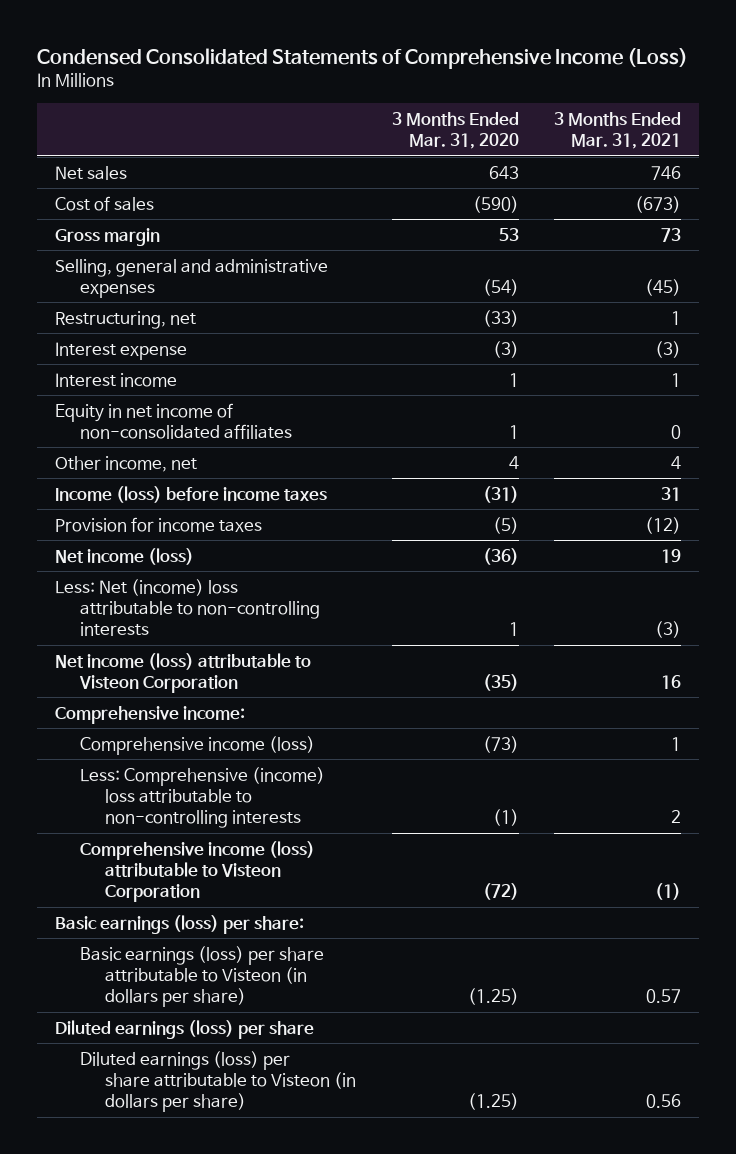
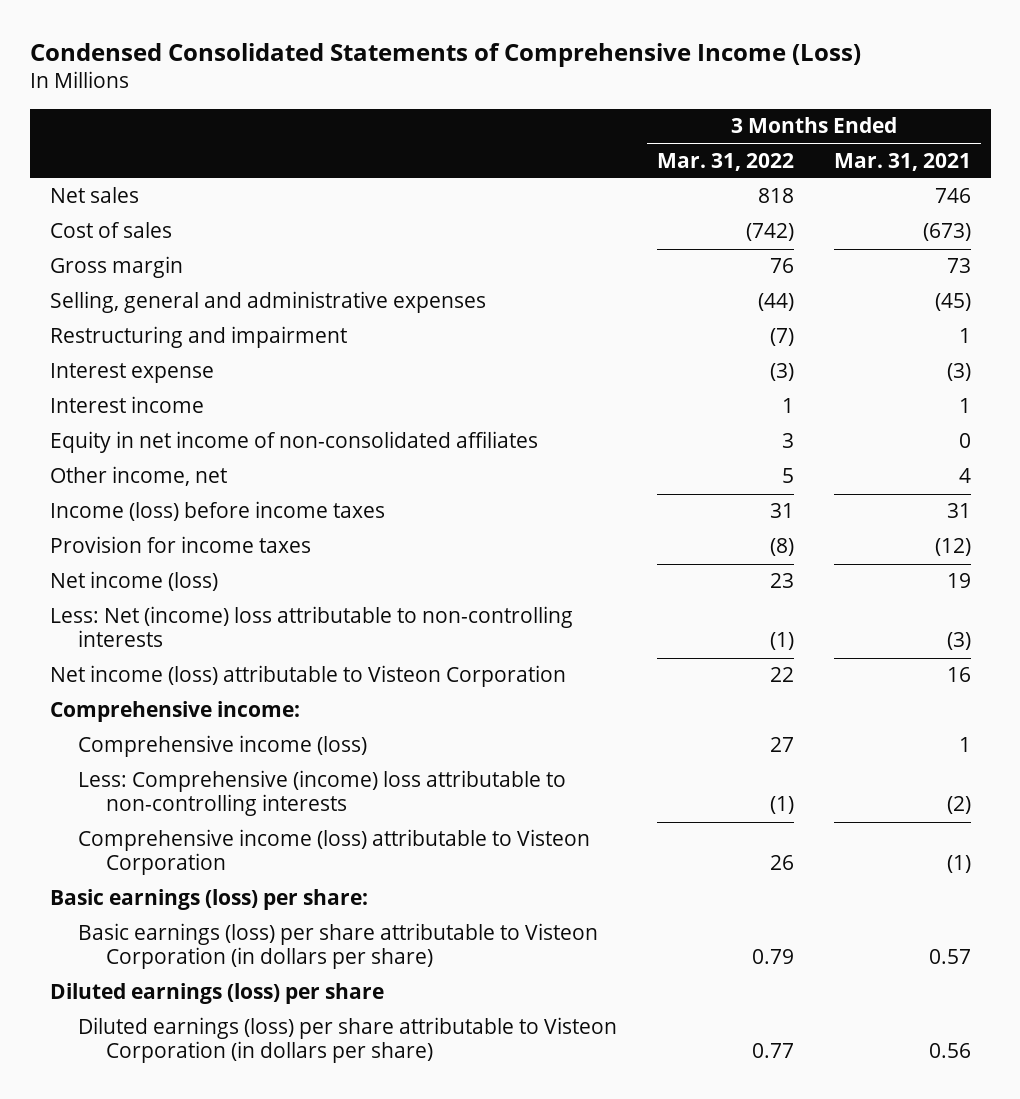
- | 3 Months Ended Mar. 31, 2020 | 3 Months Ended Mar. 31, 2021
+ | 3 Months Ended Mar. 31, 2022 | 3 Months Ended Mar. 31, 2021
- Restructuring, net | (33) | 1
+ Restructuring and impairment | (7) | 1
- Less: Comprehensive (income) loss attributable to non-controlling interests | (1) | 2
+ Less: Comprehensive (income) loss attributable to non-controlling interests | (1) | (2)
- Basic earnings (loss) per share attributable to Visteon (in dollars per share) | (1.25) | 0.57
+ Basic earnings (loss) per share attributable to Visteon Corporation (in dollars per share) | 0.79 | 0.57
- Diluted earnings (loss) per share attributable to Visteon (in dollars per share) | (1.25) | 0.56
+ Diluted earnings (loss) per share attributable to Visteon Corporation (in dollars per share) | 0.77 | 0.56

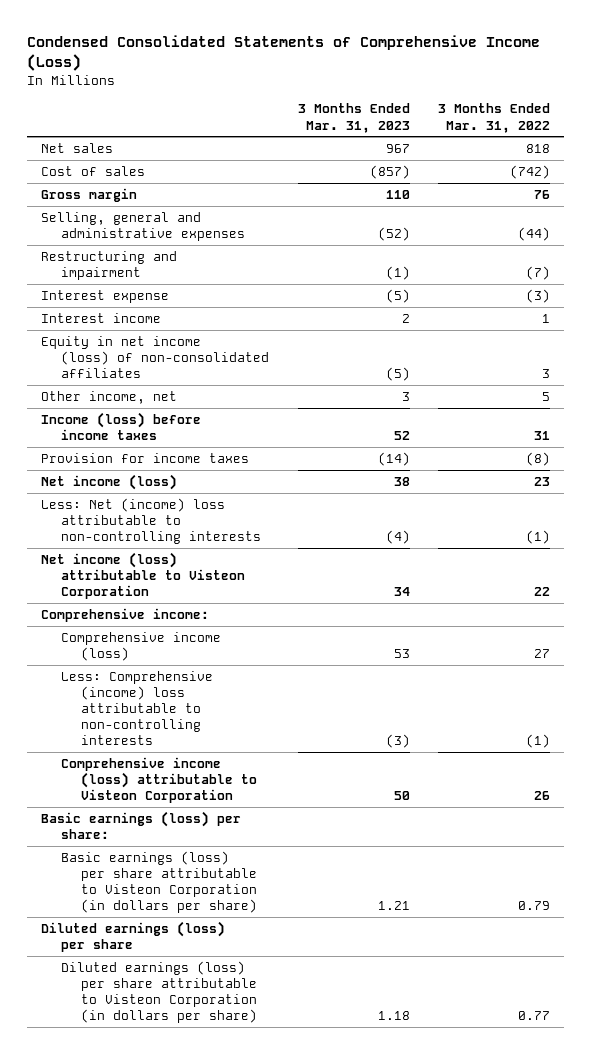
- | 3 Months Ended Mar. 31, 2022 | 3 Months Ended Mar. 31, 2021
+ | 3 Months Ended Mar. 31, 2023 | 3 Months Ended Mar. 31, 2022
- Equity in net income of non-consolidated affiliates | 3 | 0
+ Equity in net income (loss) of non-consolidated affiliates | (5) | 3

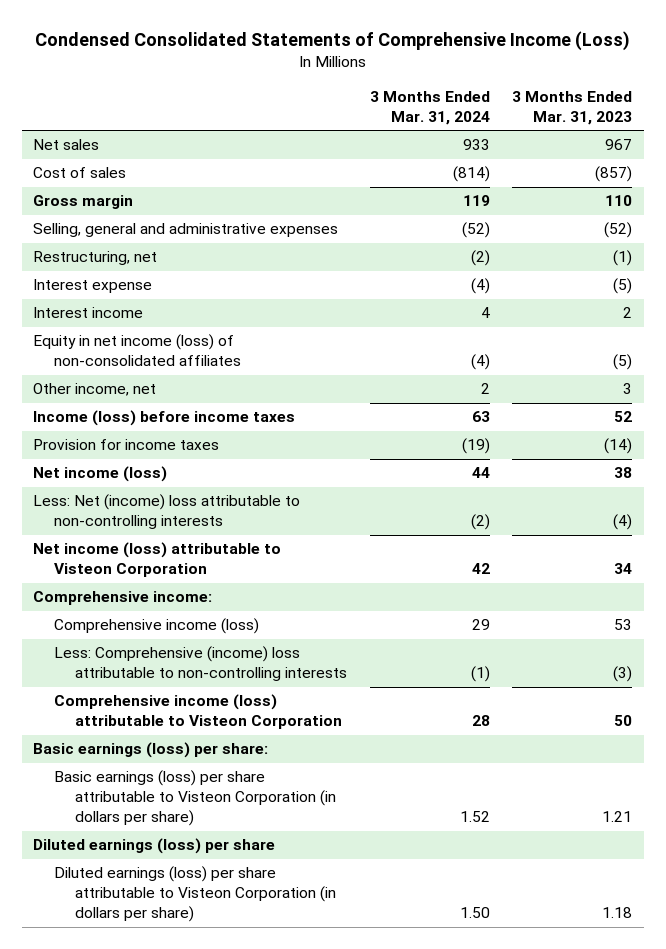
- | 3 Months Ended Mar. 31, 2023 | 3 Months Ended Mar. 31, 2022
+ | 3 Months Ended Mar. 31, 2024 | 3 Months Ended Mar. 31, 2023
- Restructuring and impairment | (1) | (7)
+ Restructuring, net | (2) | (1)

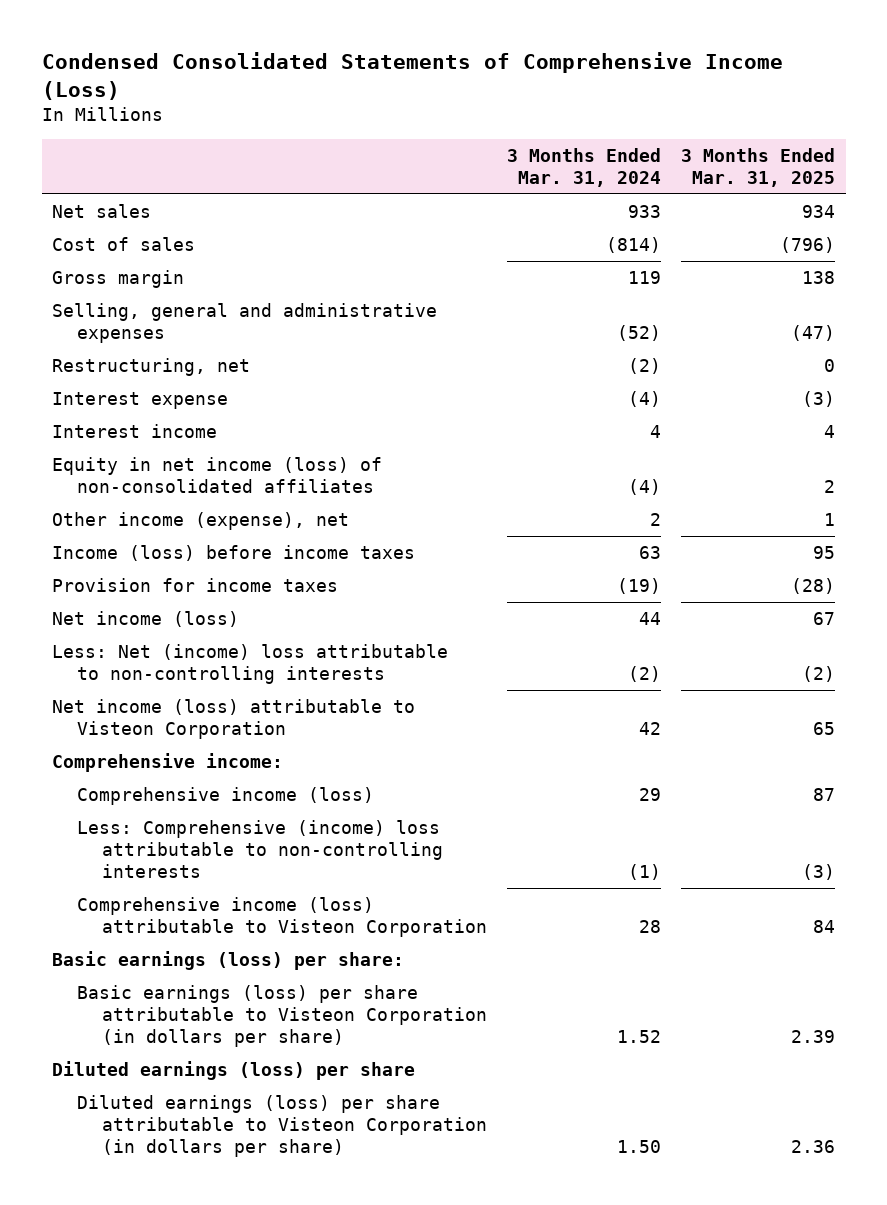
- | 3 Months Ended Mar. 31, 2024 | 3 Months Ended Mar. 31, 2023
+ | 3 Months Ended Mar. 31, 2024 | 3 Months Ended Mar. 31, 2025
- Other income, net | 2 | 3
+ Other income (expense), net | 2 | 1

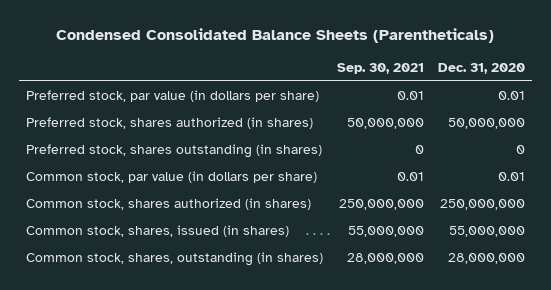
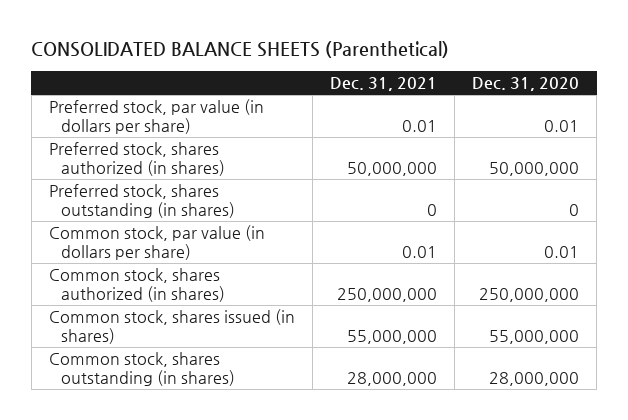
- Condensed Consolidated Balance Sheets (Parentheticals)
+ CONSOLIDATED BALANCE SHEETS (Parenthetical)
- | Sep. 30, 2021 | Dec. 31, 2020
+ | Dec. 31, 2021 | Dec. 31, 2020
- Common stock, shares, issued (in shares) | 55,000,000 | 55,000,000
- Common stock, shares, outstanding (in shares) | 28,000,000 | 28,000,000
+ Common stock, shares issued (in shares) | 55,000,000 | 55,000,000
+ Common stock, shares outstanding (in shares) | 28,000,000 | 28,000,000

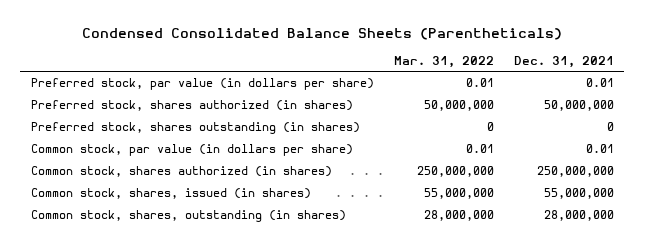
- CONSOLIDATED BALANCE SHEETS (Parenthetical)
+ Condensed Consolidated Balance Sheets (Parentheticals)
- | Dec. 31, 2021 | Dec. 31, 2020
+ | Mar. 31, 2022 | Dec. 31, 2021
- Common stock, shares issued (in shares) | 55,000,000 | 55,000,000
- Common stock, shares outstanding (in shares) | 28,000,000 | 28,000,000
+ Common stock, shares, issued (in shares) | 55,000,000 | 55,000,000
+ Common stock, shares, outstanding (in shares) | 28,000,000 | 28,000,000

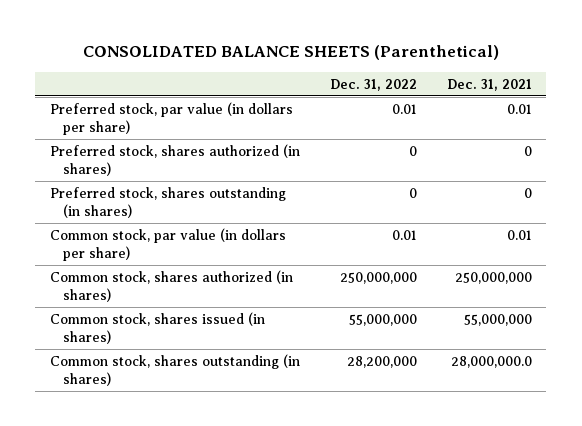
- Condensed Consolidated Balance Sheets (Parentheticals)
+ CONSOLIDATED BALANCE SHEETS (Parenthetical)
- | Mar. 31, 2022 | Dec. 31, 2021
+ | Dec. 31, 2022 | Dec. 31, 2021
- Preferred stock, shares authorized (in shares) | 50,000,000 | 50,000,000
+ Preferred stock, shares authorized (in shares) | 0 | 0
- Common stock, shares, issued (in shares) | 55,000,000 | 55,000,000
- Common stock, shares, outstanding (in shares) | 28,000,000 | 28,000,000
+ Common stock, shares issued (in shares) | 55,000,000 | 55,000,000
+ Common stock, shares outstanding (in shares) | 28,200,000 | 28,000,000.0

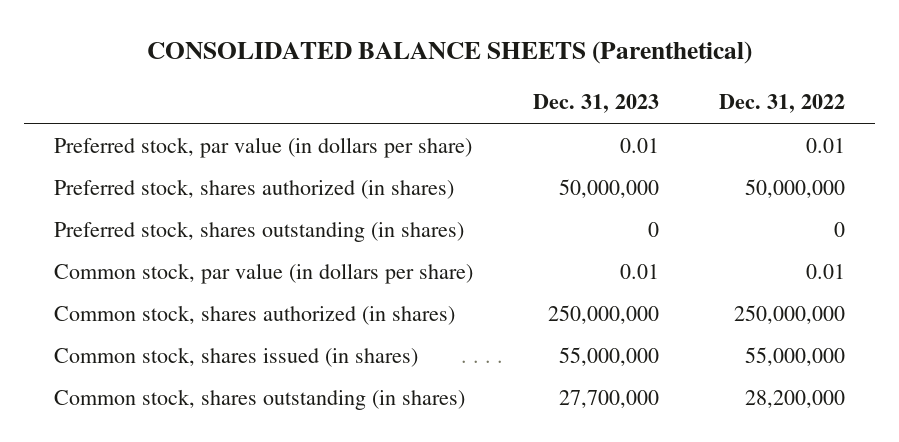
- | Dec. 31, 2022 | Dec. 31, 2021
+ | Dec. 31, 2023 | Dec. 31, 2022
- Preferred stock, shares authorized (in shares) | 0 | 0
+ Preferred stock, shares authorized (in shares) | 50,000,000 | 50,000,000

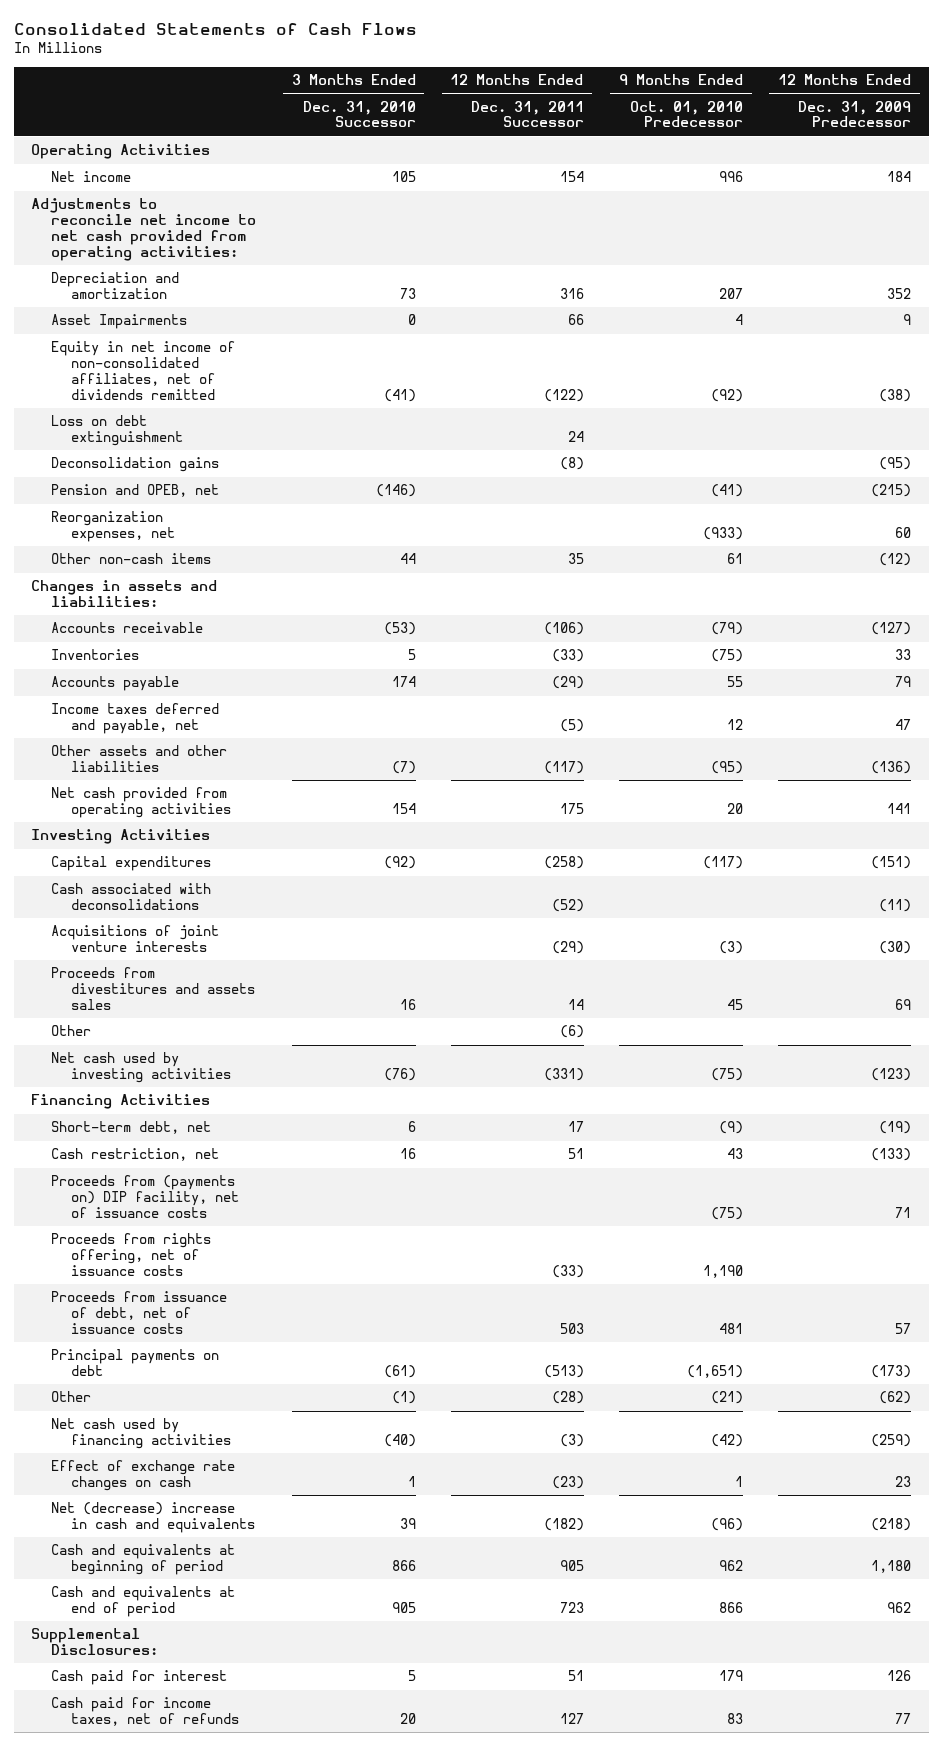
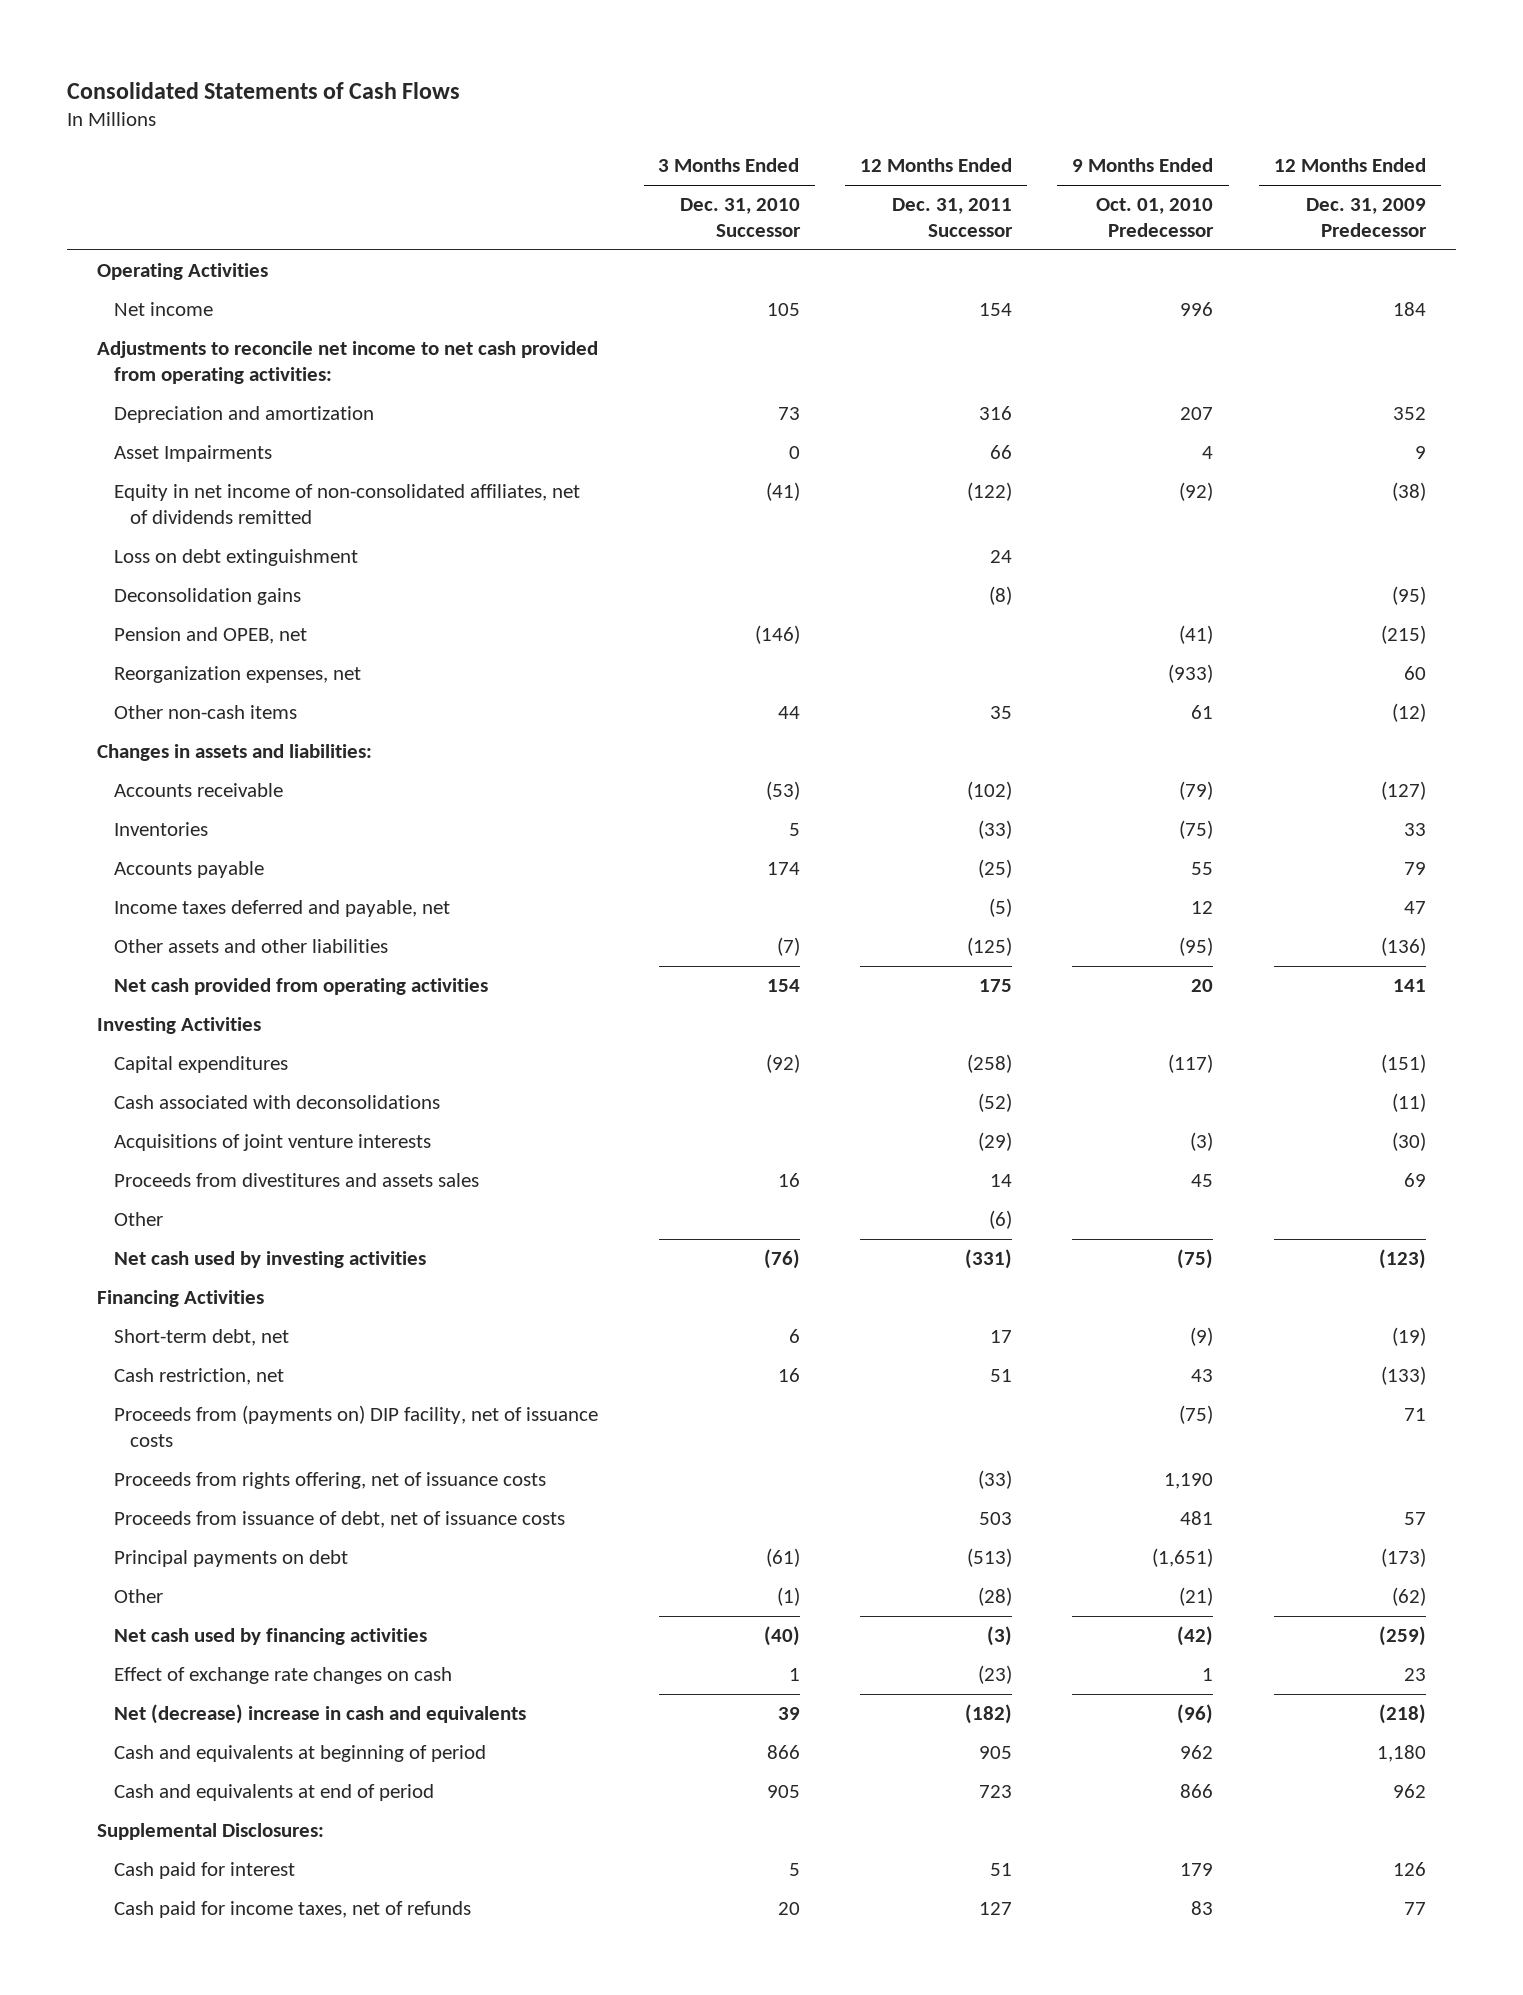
- Accounts receivable | (53) | (106) | (79) | (127)
+ Accounts receivable | (53) | (102) | (79) | (127)
- Accounts payable | 174 | (29) | 55 | 79
+ Accounts payable | 174 | (25) | 55 | 79
- Other assets and other liabilities | (7) | (117) | (95) | (136)
+ Other assets and other liabilities | (7) | (125) | (95) | (136)

